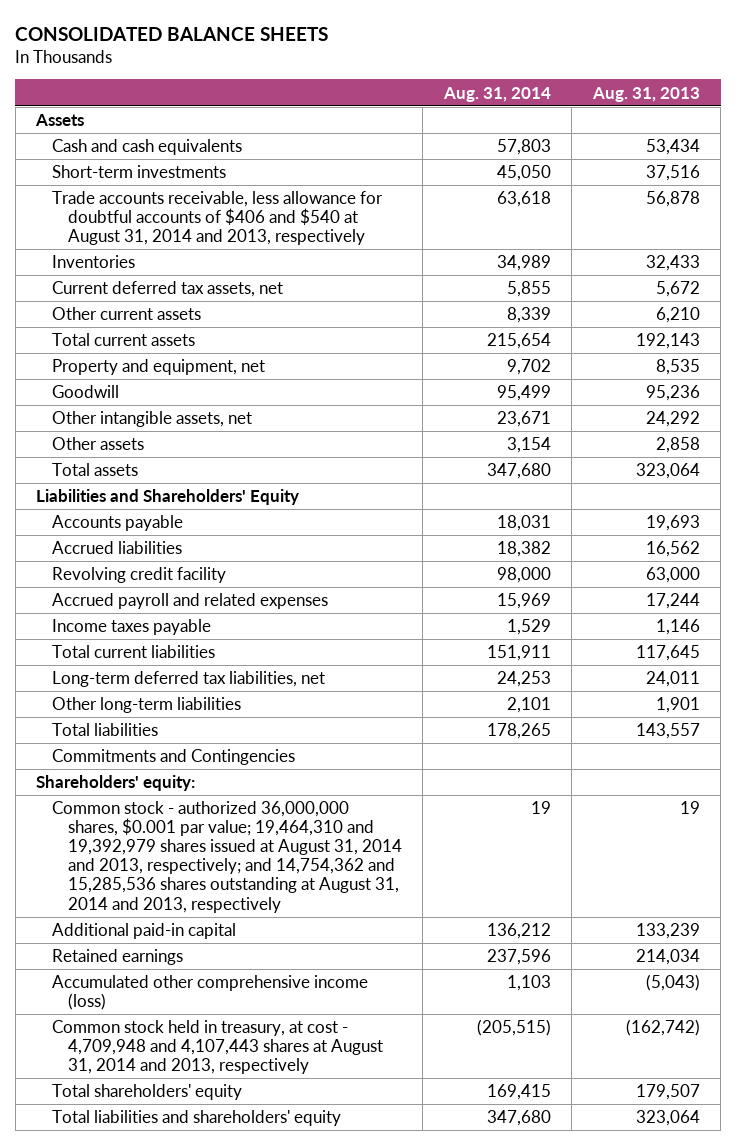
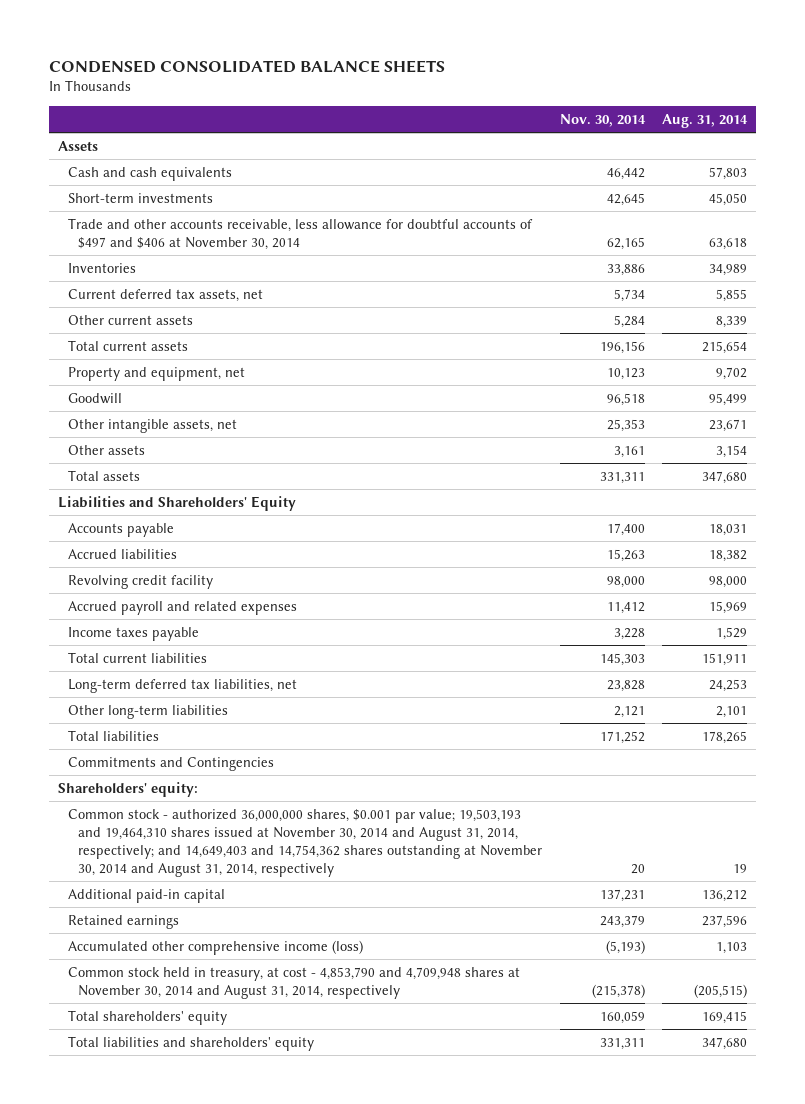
- CONSOLIDATED BALANCE SHEETS
+ CONDENSED CONSOLIDATED BALANCE SHEETS
- | Aug. 31, 2014 | Aug. 31, 2013
+ | Nov. 30, 2014 | Aug. 31, 2014
- Trade accounts receivable, less allowance for doubtful accounts of $406 and $540 at August 31, 2014 and 2013, respectively | 63,618 | 56,878
+ Trade and other accounts receivable, less allowance for doubtful accounts of $497 and $406 at November 30, 2014 | 62,165 | 63,618
- Common stock - authorized 36,000,000 shares, $0.001 par value; 19,464,310 and 19,392,979 shares issued at August 31, 2014 and 2013, respectively; and 14,754,362 and 15,285,536 shares outstanding at August 31, 2014 and 2013, respectively | 19 | 19
+ Common stock - authorized 36,000,000 shares, $0.001 par value; 19,503,193 and 19,464,310 shares issued at November 30, 2014 and August 31, 2014, respectively; and 14,649,403 and 14,754,362 shares outstanding at November 30, 2014 and August 31, 2014, respectively | 20 | 19
- Common stock held in treasury, at cost - 4,709,948 and 4,107,443 shares at August 31, 2014 and 2013, respectively | (205,515) | (162,742)
+ Common stock held in treasury, at cost - 4,853,790 and 4,709,948 shares at November 30, 2014 and August 31, 2014, respectively | (215,378) | (205,515)

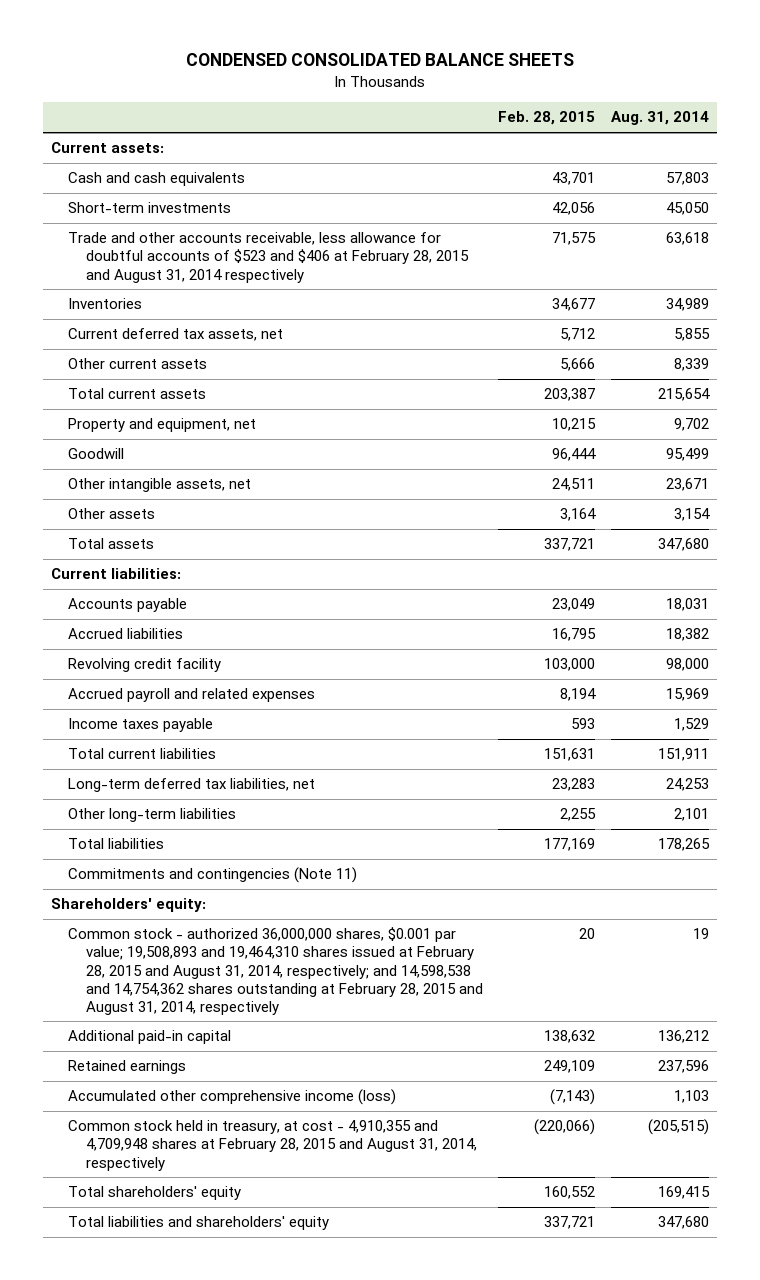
- | Nov. 30, 2014 | Aug. 31, 2014
+ | Feb. 28, 2015 | Aug. 31, 2014
- Assets
+ Current assets:
- Trade and other accounts receivable, less allowance for doubtful accounts of $497 and $406 at November 30, 2014 | 62,165 | 63,618
+ Trade and other accounts receivable, less allowance for doubtful accounts of $523 and $406 at February 28, 2015 and August 31, 2014 respectively | 71,575 | 63,618
- Liabilities and Shareholders' Equity
+ Current liabilities:
- Commitments and Contingencies
+ Commitments and contingencies (Note 11)
- Common stock - authorized 36,000,000 shares, $0.001 par value; 19,503,193 and 19,464,310 shares issued at November 30, 2014 and August 31, 2014, respectively; and 14,649,403 and 14,754,362 shares outstanding at November 30, 2014 and August 31, 2014, respectively | 20 | 19
+ Common stock - authorized 36,000,000 shares, $0.001 par value; 19,508,893 and 19,464,310 shares issued at February 28, 2015 and August 31, 2014, respectively; and 14,598,538 and 14,754,362 shares outstanding at February 28, 2015 and August 31, 2014, respectively | 20 | 19
- Common stock held in treasury, at cost - 4,853,790 and 4,709,948 shares at November 30, 2014 and August 31, 2014, respectively | (215,378) | (205,515)
+ Common stock held in treasury, at cost - 4,910,355 and 4,709,948 shares at February 28, 2015 and August 31, 2014, respectively | (220,066) | (205,515)

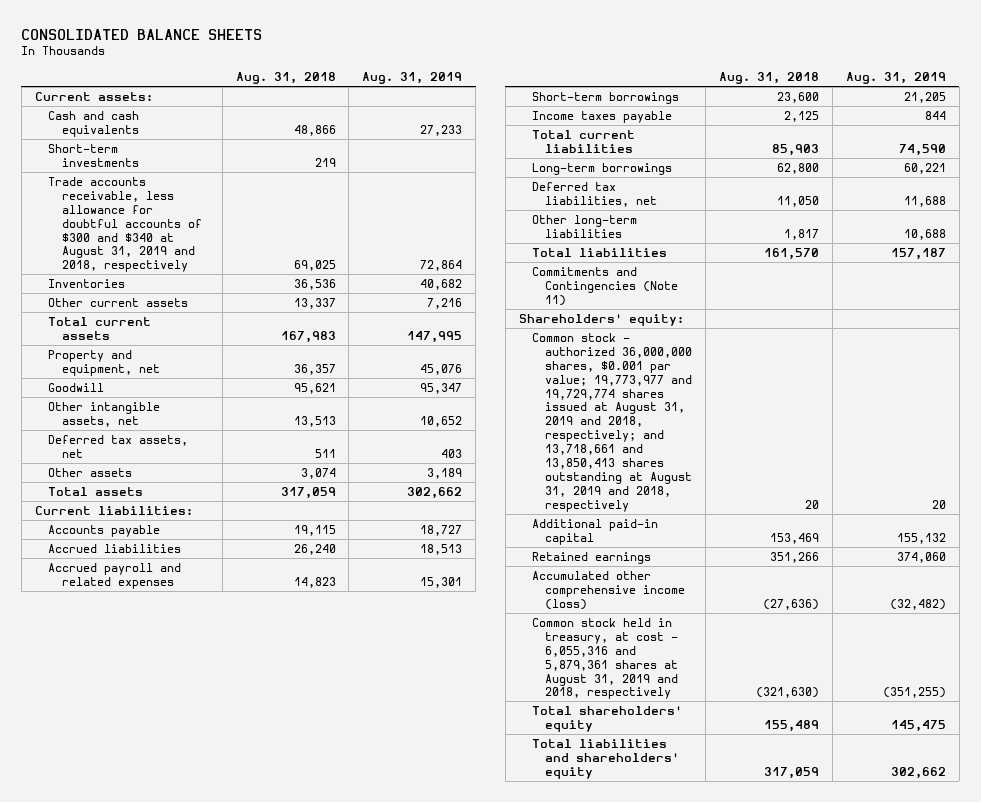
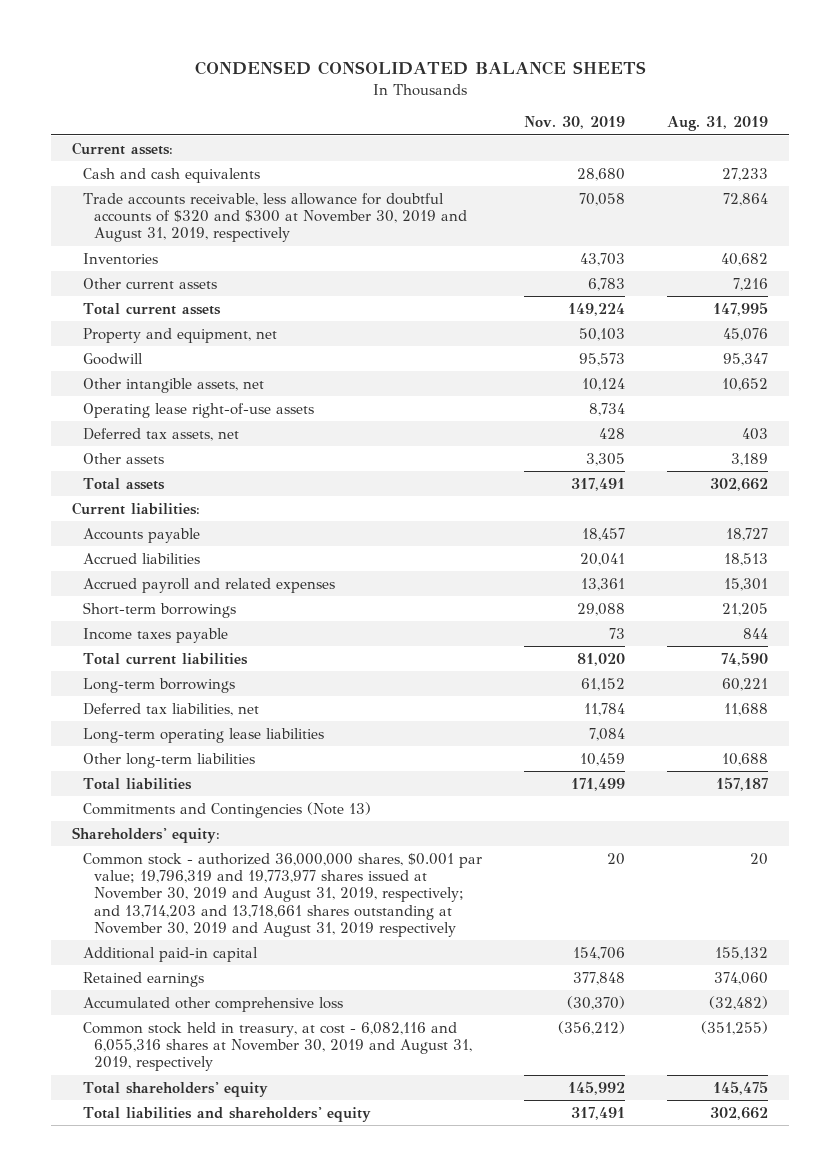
- CONSOLIDATED BALANCE SHEETS
+ CONDENSED CONSOLIDATED BALANCE SHEETS
- | Aug. 31, 2018 | Aug. 31, 2019
+ | Nov. 30, 2019 | Aug. 31, 2019
- Short-term investments | 219 |
- Trade accounts receivable, less allowance for doubtful accounts of $300 and $340 at August 31, 2019 and 2018, respectively | 69,025 | 72,864
+ Trade accounts receivable, less allowance for doubtful accounts of $320 and $300 at November 30, 2019 and August 31, 2019, respectively | 70,058 | 72,864
+ Operating lease right-of-use assets | 8,734 |
+ Long-term operating lease liabilities | 7,084 |
- Commitments and Contingencies (Note 11)
+ Commitments and Contingencies (Note 13)
- Common stock - authorized 36,000,000 shares, $0.001 par value; 19,773,977 and 19,729,774 shares issued at August 31, 2019 and 2018, respectively; and 13,718,661 and 13,850,413 shares outstanding at August 31, 2019 and 2018, respectively | 20 | 20
+ Common stock - authorized 36,000,000 shares, $0.001 par value; 19,796,319 and 19,773,977 shares issued at November 30, 2019 and August 31, 2019, respectively; and 13,714,203 and 13,718,661 shares outstanding at November 30, 2019 and August 31, 2019 respectively | 20 | 20
- Accumulated other comprehensive income (loss) | (27,636) | (32,482)
- Common stock held in treasury, at cost - 6,055,316 and 5,879,361 shares at August 31, 2019 and 2018, respectively | (321,630) | (351,255)
+ Accumulated other comprehensive loss | (30,370) | (32,482)
+ Common stock held in treasury, at cost - 6,082,116 and 6,055,316 shares at November 30, 2019 and August 31, 2019, respectively | (356,212) | (351,255)

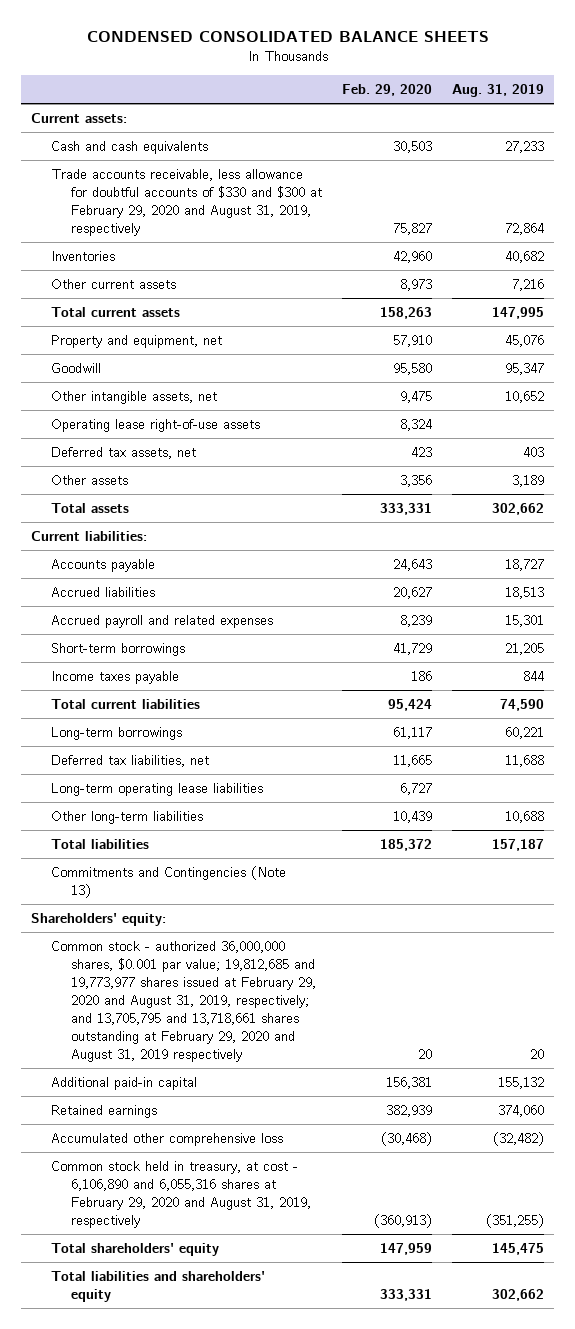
- | Nov. 30, 2019 | Aug. 31, 2019
+ | Feb. 29, 2020 | Aug. 31, 2019
- Trade accounts receivable, less allowance for doubtful accounts of $320 and $300 at November 30, 2019 and August 31, 2019, respectively | 70,058 | 72,864
+ Trade accounts receivable, less allowance for doubtful accounts of $330 and $300 at February 29, 2020 and August 31, 2019, respectively | 75,827 | 72,864
- Common stock - authorized 36,000,000 shares, $0.001 par value; 19,796,319 and 19,773,977 shares issued at November 30, 2019 and August 31, 2019, respectively; and 13,714,203 and 13,718,661 shares outstanding at November 30, 2019 and August 31, 2019 respectively | 20 | 20
+ Common stock - authorized 36,000,000 shares, $0.001 par value; 19,812,685 and 19,773,977 shares issued at February 29, 2020 and August 31, 2019, respectively; and 13,705,795 and 13,718,661 shares outstanding at February 29, 2020 and August 31, 2019 respectively | 20 | 20
- Common stock held in treasury, at cost - 6,082,116 and 6,055,316 shares at November 30, 2019 and August 31, 2019, respectively | (356,212) | (351,255)
+ Common stock held in treasury, at cost - 6,106,890 and 6,055,316 shares at February 29, 2020 and August 31, 2019, respectively | (360,913) | (351,255)

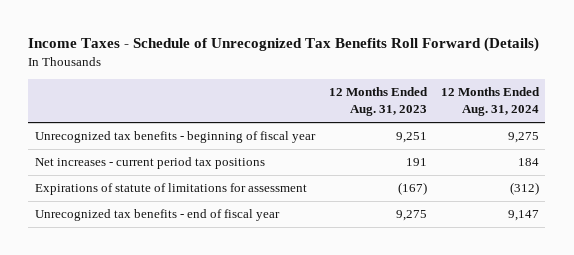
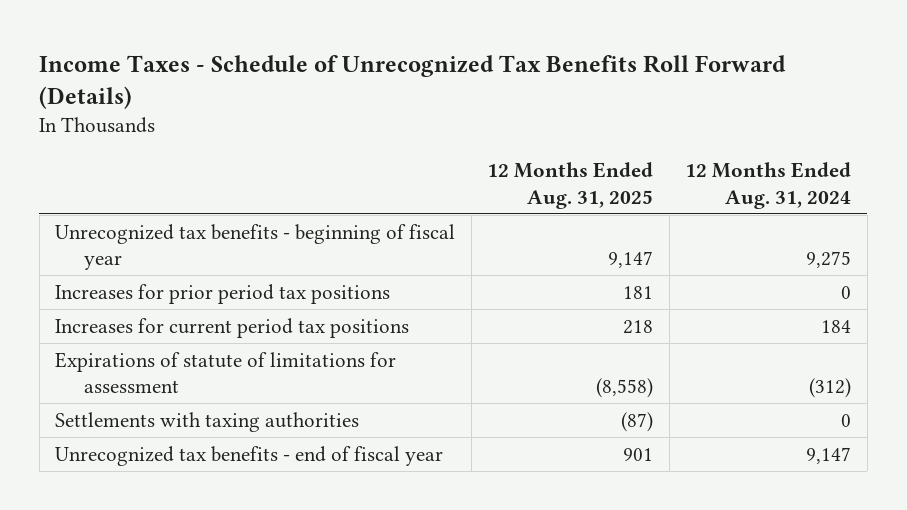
- | 12 Months Ended Aug. 31, 2023 | 12 Months Ended Aug. 31, 2024
+ | 12 Months Ended Aug. 31, 2025 | 12 Months Ended Aug. 31, 2024
- Net increases - current period tax positions | 191 | 184
+ Increases for prior period tax positions | 181 | 0
+ Increases for current period tax positions | 218 | 184
+ Settlements with taxing authorities | (87) | 0

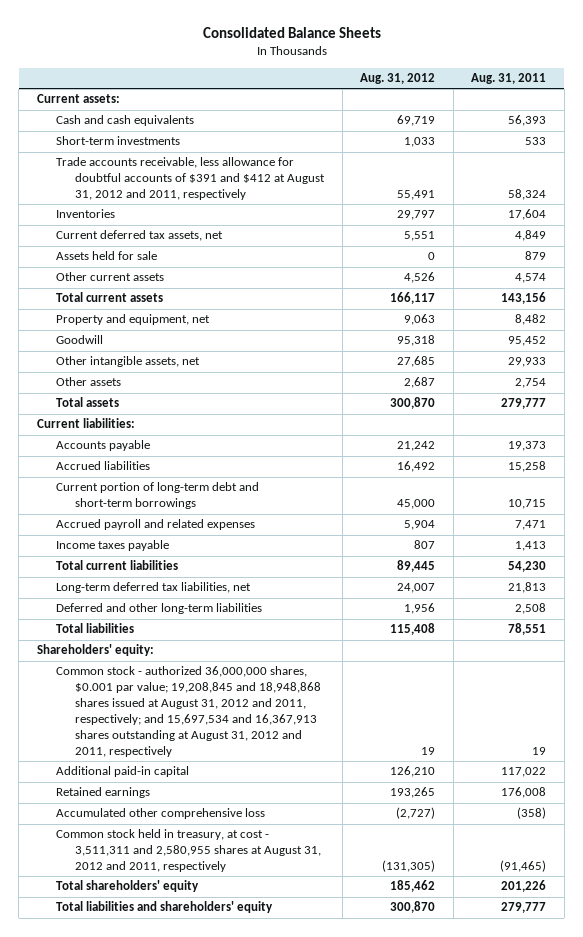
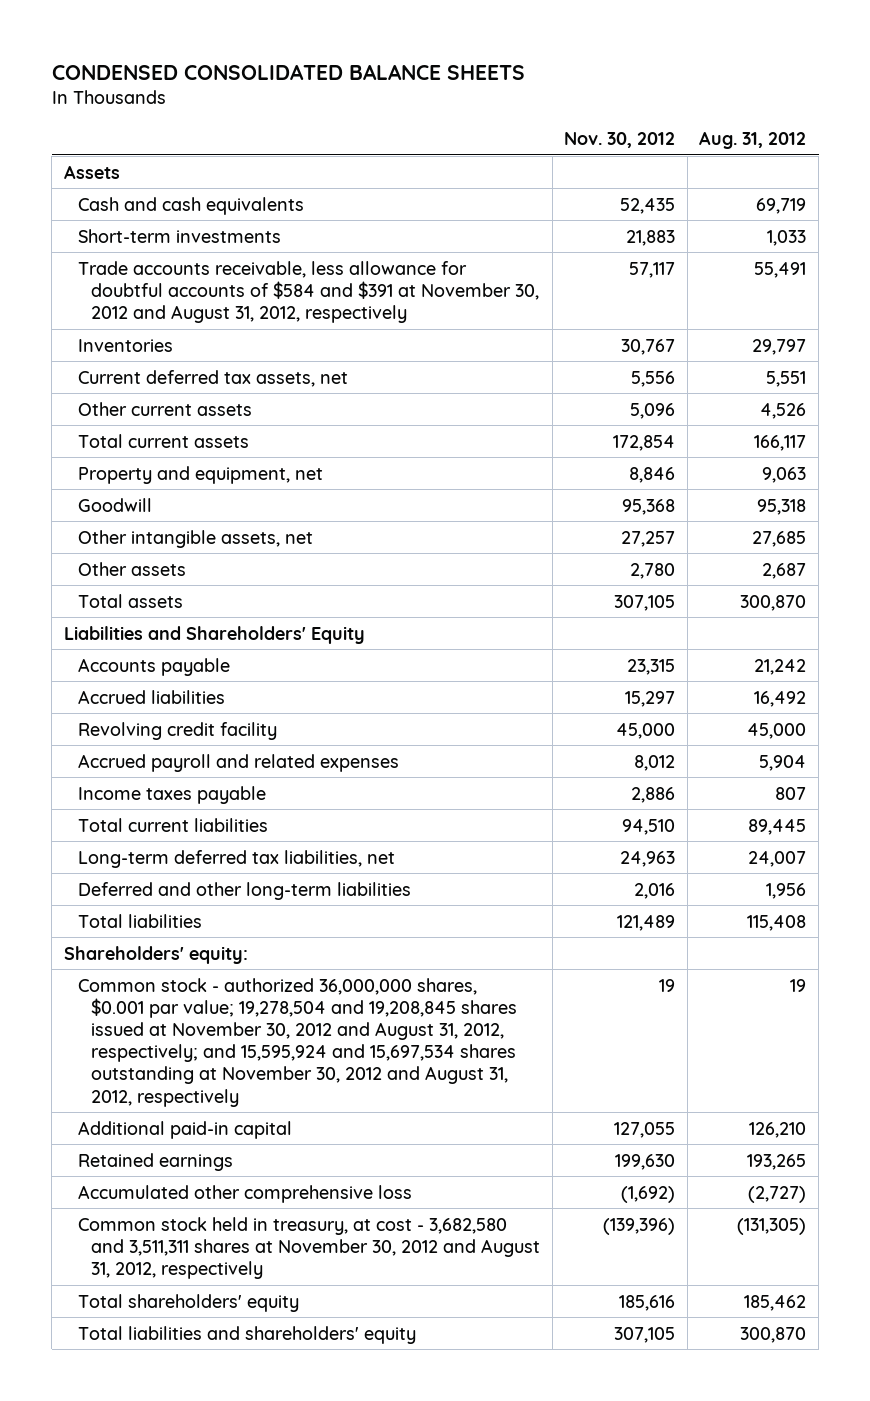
- Consolidated Balance Sheets
+ CONDENSED CONSOLIDATED BALANCE SHEETS
- | Aug. 31, 2012 | Aug. 31, 2011
+ | Nov. 30, 2012 | Aug. 31, 2012
- Current assets:
+ Assets
- Trade accounts receivable, less allowance for doubtful accounts of $391 and $412 at August 31, 2012 and 2011, respectively | 55,491 | 58,324
+ Trade accounts receivable, less allowance for doubtful accounts of $584 and $391 at November 30, 2012 and August 31, 2012, respectively | 57,117 | 55,491
- Assets held for sale | 0 | 879
- Current liabilities:
+ Liabilities and Shareholders' Equity
- Current portion of long-term debt and short-term borrowings | 45,000 | 10,715
+ Revolving credit facility | 45,000 | 45,000
- Common stock - authorized 36,000,000 shares, $0.001 par value; 19,208,845 and 18,948,868 shares issued at August 31, 2012 and 2011, respectively; and 15,697,534 and 16,367,913 shares outstanding at August 31, 2012 and 2011, respectively | 19 | 19
+ Common stock - authorized 36,000,000 shares, $0.001 par value; 19,278,504 and 19,208,845 shares issued at November 30, 2012 and August 31, 2012, respectively; and 15,595,924 and 15,697,534 shares outstanding at November 30, 2012 and August 31, 2012, respectively | 19 | 19
- Common stock held in treasury, at cost - 3,511,311 and 2,580,955 shares at August 31, 2012 and 2011, respectively | (131,305) | (91,465)
+ Common stock held in treasury, at cost - 3,682,580 and 3,511,311 shares at November 30, 2012 and August 31, 2012, respectively | (139,396) | (131,305)

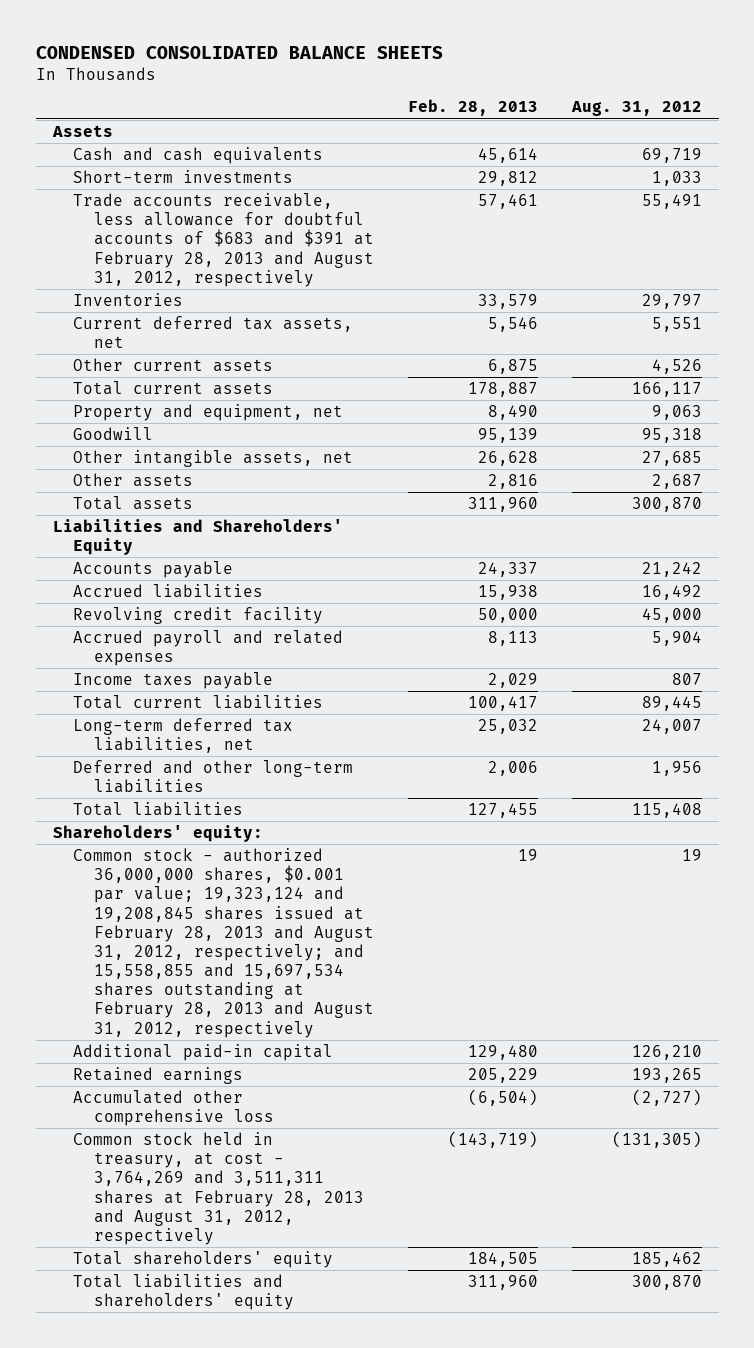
- | Nov. 30, 2012 | Aug. 31, 2012
+ | Feb. 28, 2013 | Aug. 31, 2012
- Trade accounts receivable, less allowance for doubtful accounts of $584 and $391 at November 30, 2012 and August 31, 2012, respectively | 57,117 | 55,491
+ Trade accounts receivable, less allowance for doubtful accounts of $683 and $391 at February 28, 2013 and August 31, 2012, respectively | 57,461 | 55,491
- Common stock - authorized 36,000,000 shares, $0.001 par value; 19,278,504 and 19,208,845 shares issued at November 30, 2012 and August 31, 2012, respectively; and 15,595,924 and 15,697,534 shares outstanding at November 30, 2012 and August 31, 2012, respectively | 19 | 19
+ Common stock - authorized 36,000,000 shares, $0.001 par value; 19,323,124 and 19,208,845 shares issued at February 28, 2013 and August 31, 2012, respectively; and 15,558,855 and 15,697,534 shares outstanding at February 28, 2013 and August 31, 2012, respectively | 19 | 19
- Common stock held in treasury, at cost - 3,682,580 and 3,511,311 shares at November 30, 2012 and August 31, 2012, respectively | (139,396) | (131,305)
+ Common stock held in treasury, at cost - 3,764,269 and 3,511,311 shares at February 28, 2013 and August 31, 2012, respectively | (143,719) | (131,305)

